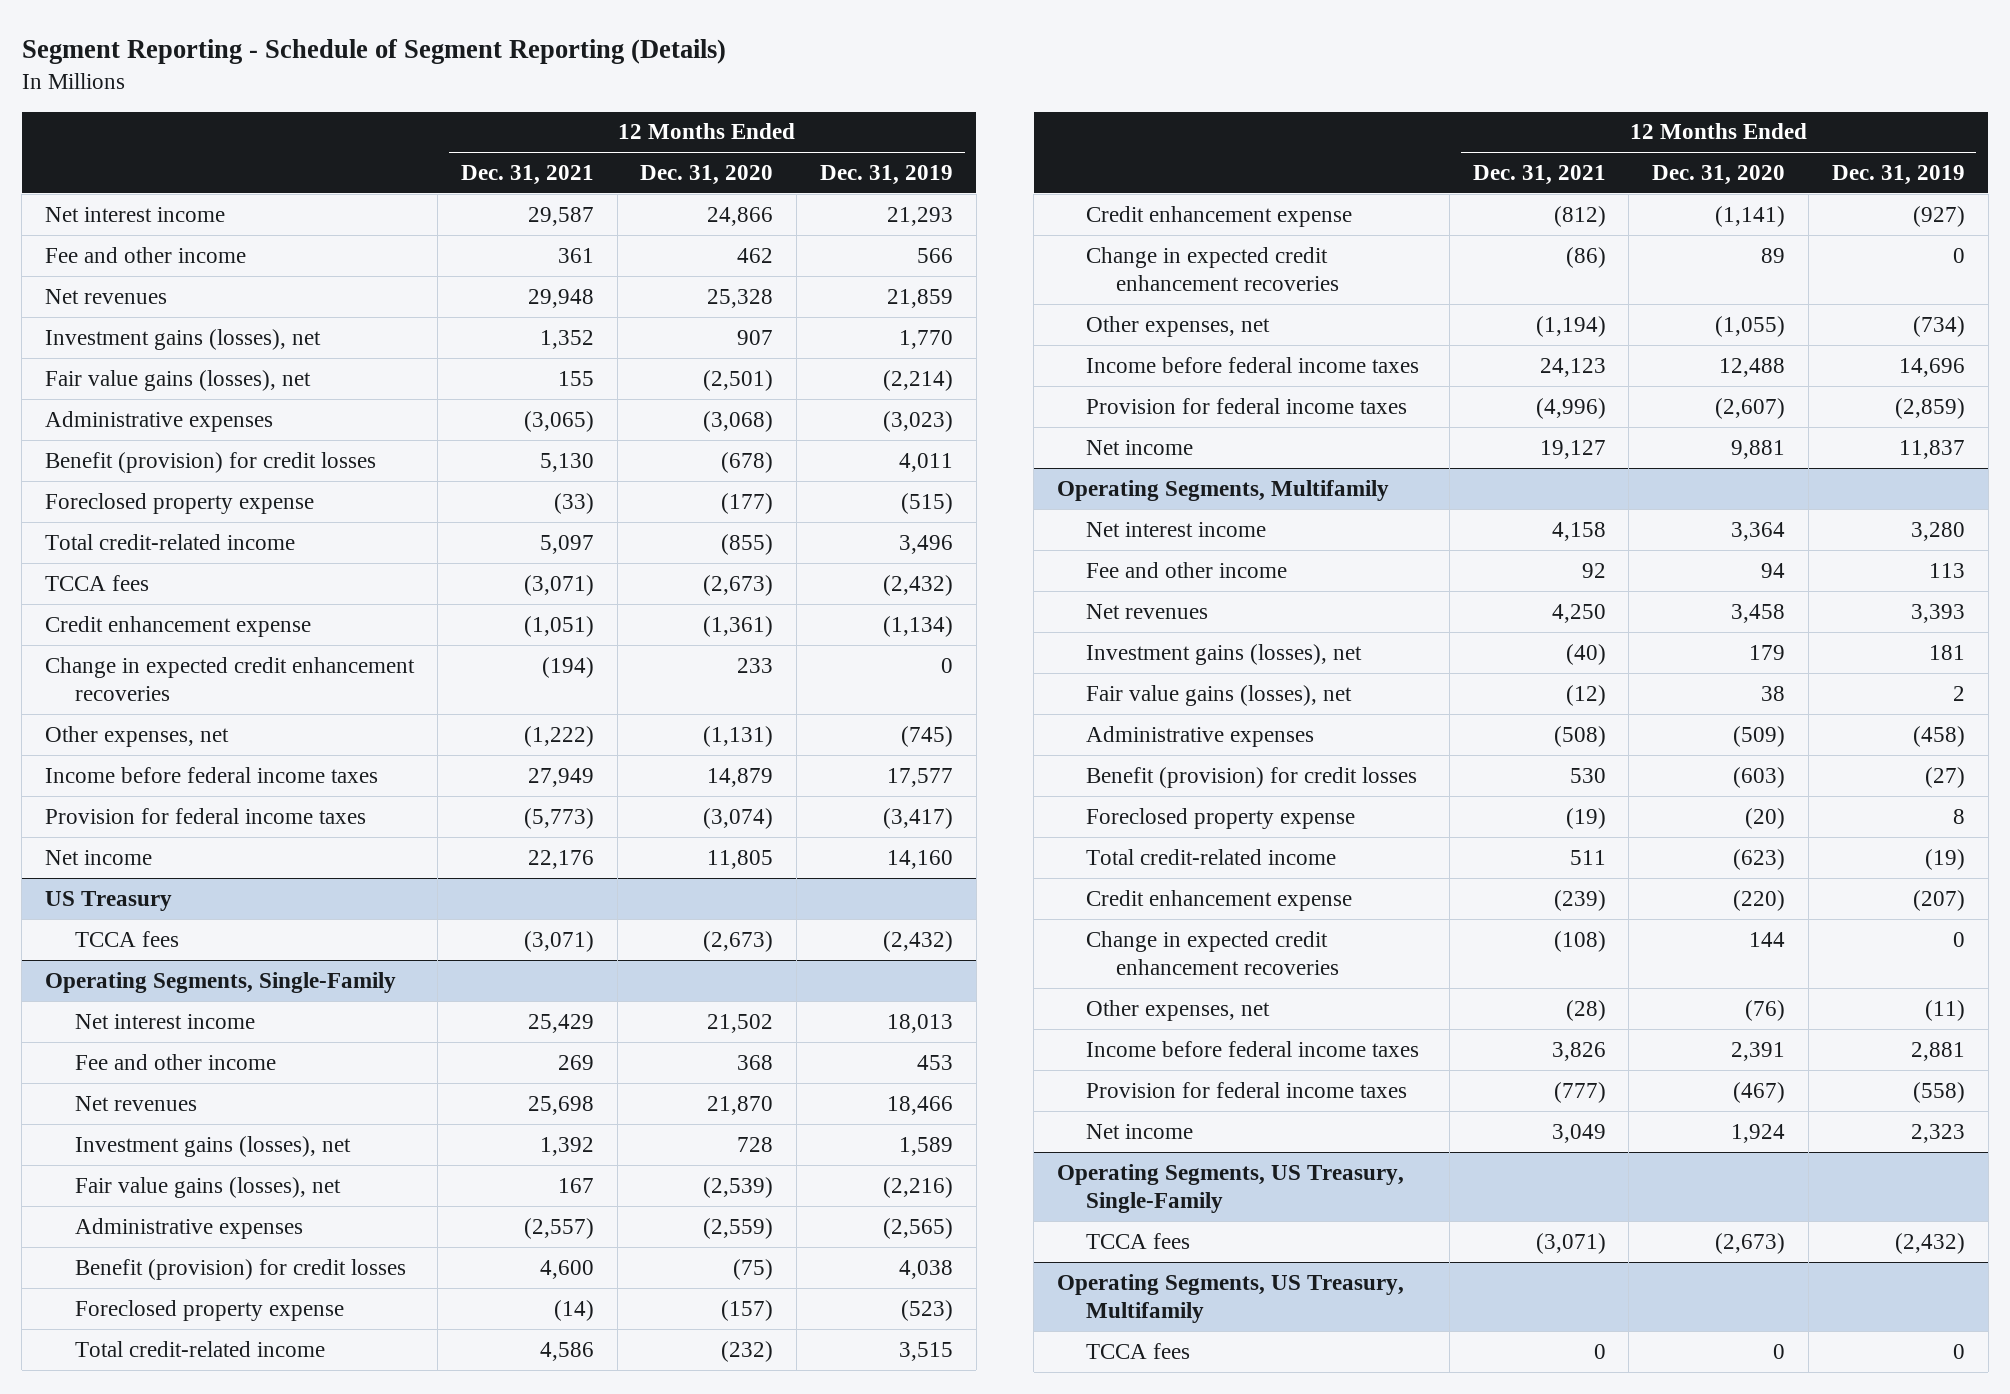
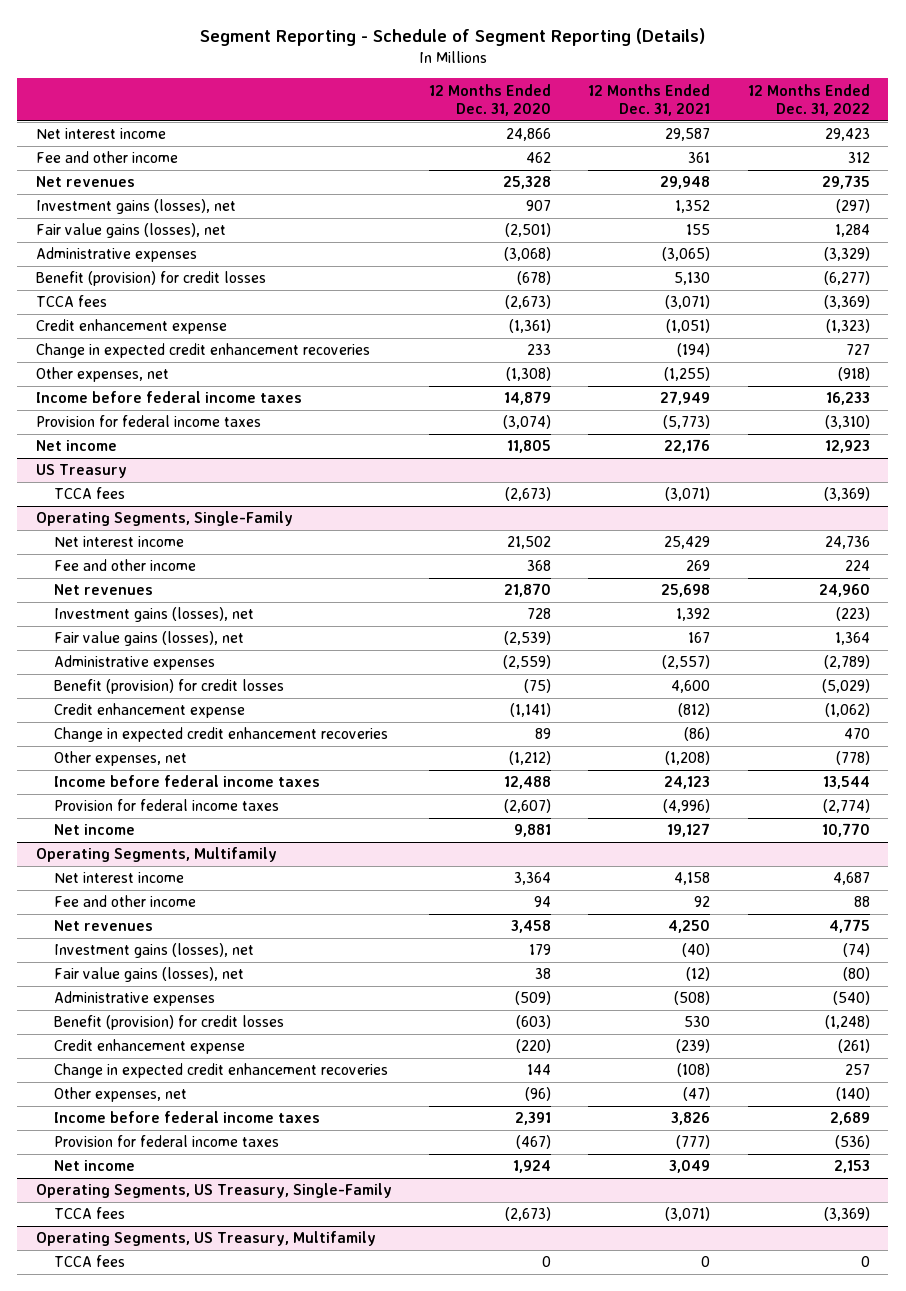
- | 12 Months Ended Dec. 31, 2021 | 12 Months Ended Dec. 31, 2020 | 12 Months Ended Dec. 31, 2019
+ | 12 Months Ended Dec. 31, 2020 | 12 Months Ended Dec. 31, 2021 | 12 Months Ended Dec. 31, 2022
- Foreclosed property expense | (33) | (177) | (515)
- Total credit-related income | 5,097 | (855) | 3,496
- Other expenses, net | (1,222) | (1,131) | (745)
+ Other expenses, net | (1,308) | (1,255) | (918)
@ Operating Segments, Single-Family
- Foreclosed property expense | (14) | (157) | (523)
- Total credit-related income | 4,586 | (232) | 3,515
- Other expenses, net | (1,194) | (1,055) | (734)
+ Other expenses, net | (1,212) | (1,208) | (778)
@ Operating Segments, Multifamily
- Foreclosed property expense | (19) | (20) | 8
- Total credit-related income | 511 | (623) | (19)
- Other expenses, net | (28) | (76) | (11)
+ Other expenses, net | (96) | (47) | (140)

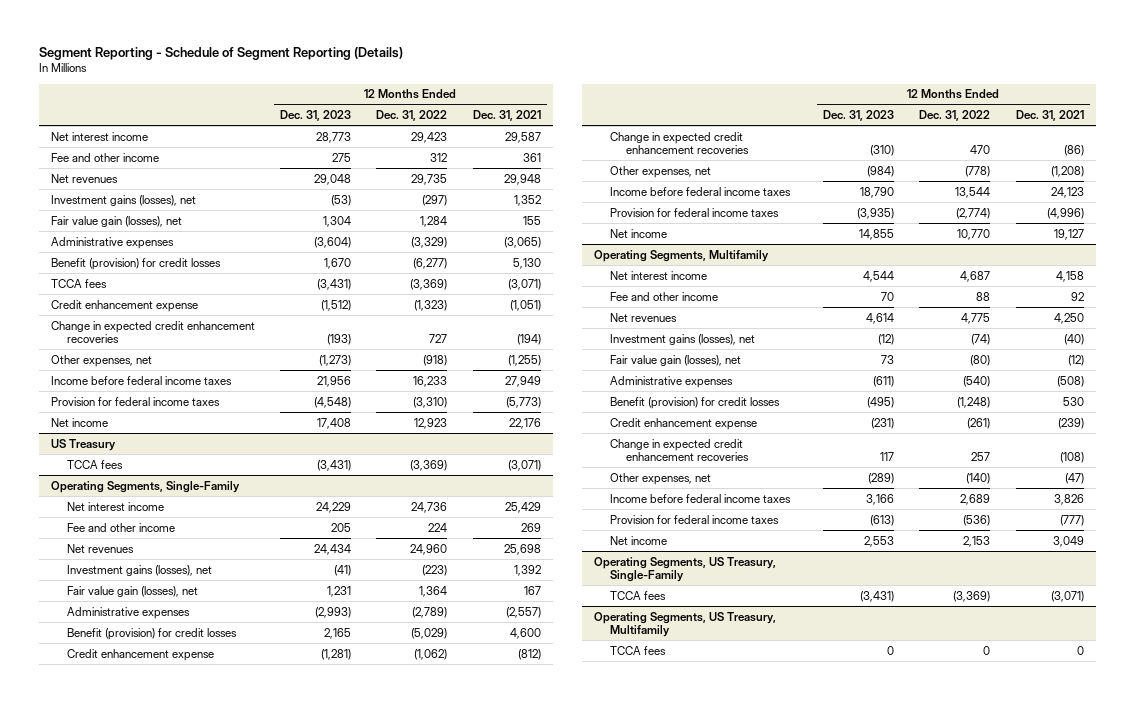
- | 12 Months Ended Dec. 31, 2020 | 12 Months Ended Dec. 31, 2021 | 12 Months Ended Dec. 31, 2022
+ | 12 Months Ended Dec. 31, 2023 | 12 Months Ended Dec. 31, 2022 | 12 Months Ended Dec. 31, 2021
- Fair value gains (losses), net | (2,501) | 155 | 1,284
+ Fair value gain (losses), net | 1,304 | 1,284 | 155
@ Operating Segments, Single-Family
- Fair value gains (losses), net | (2,539) | 167 | 1,364
+ Fair value gain (losses), net | 1,231 | 1,364 | 167
@ Operating Segments, Multifamily
- Fair value gains (losses), net | 38 | (12) | (80)
+ Fair value gain (losses), net | 73 | (80) | (12)

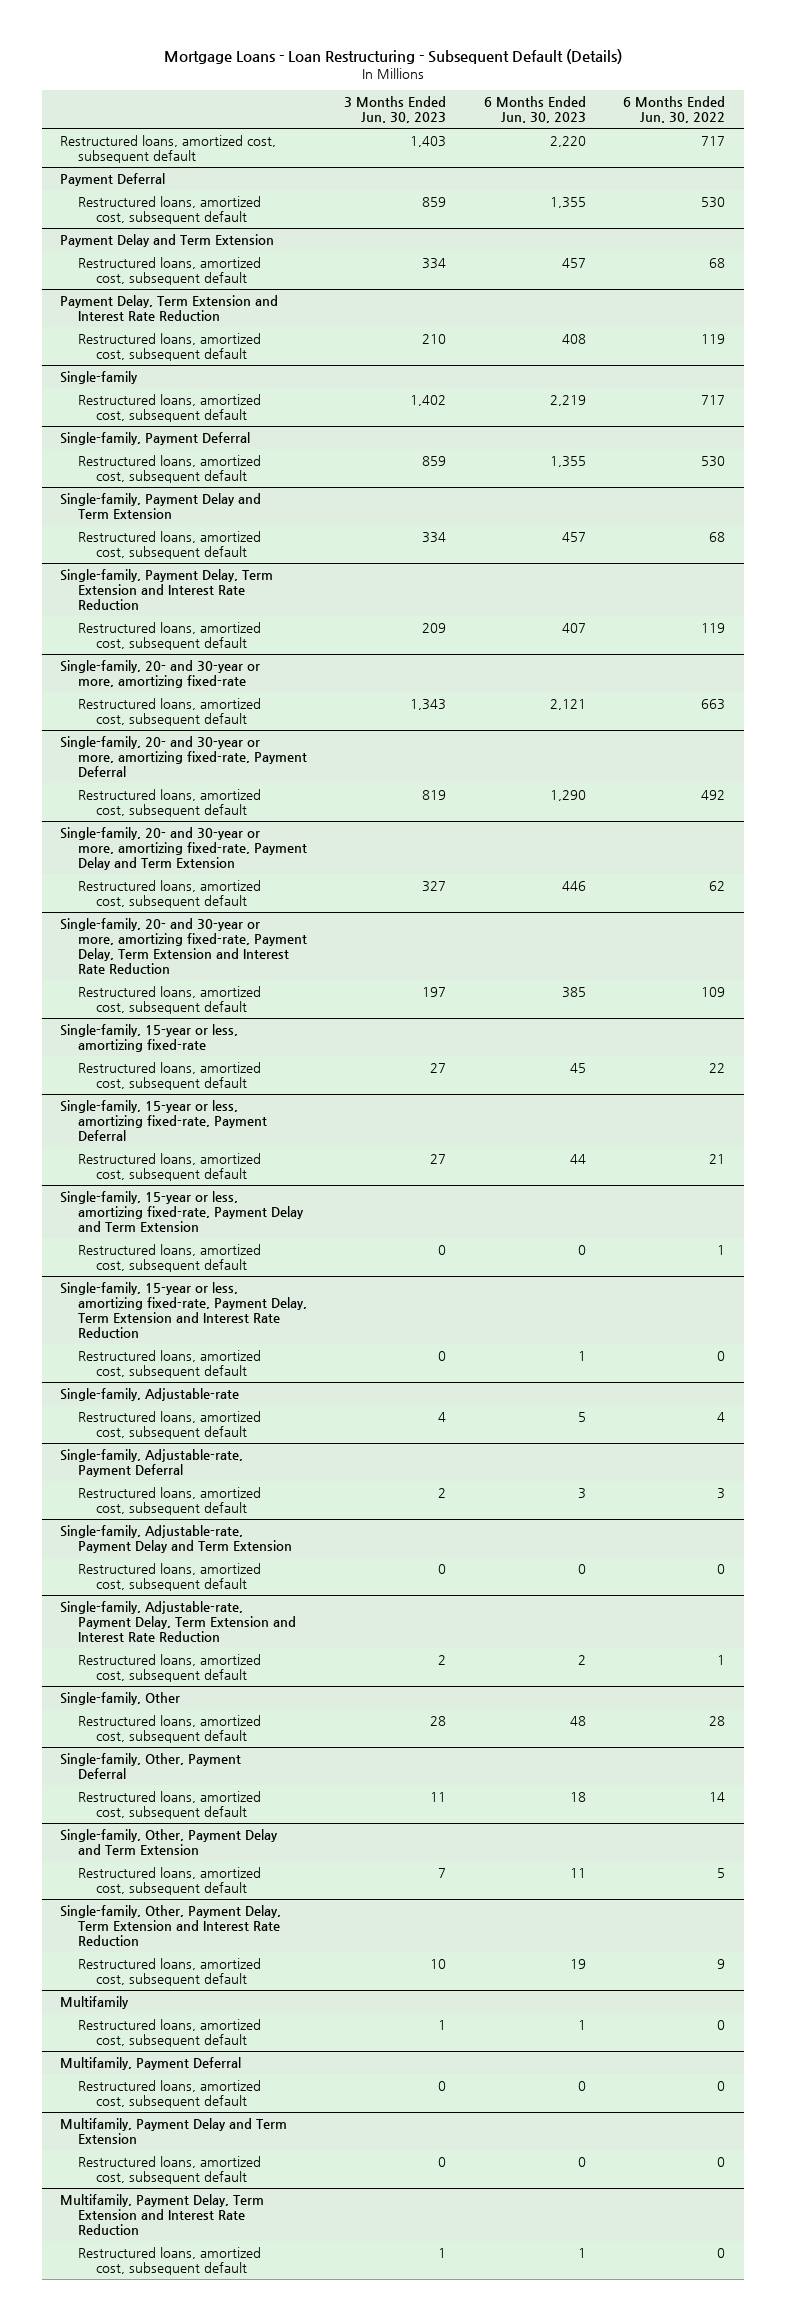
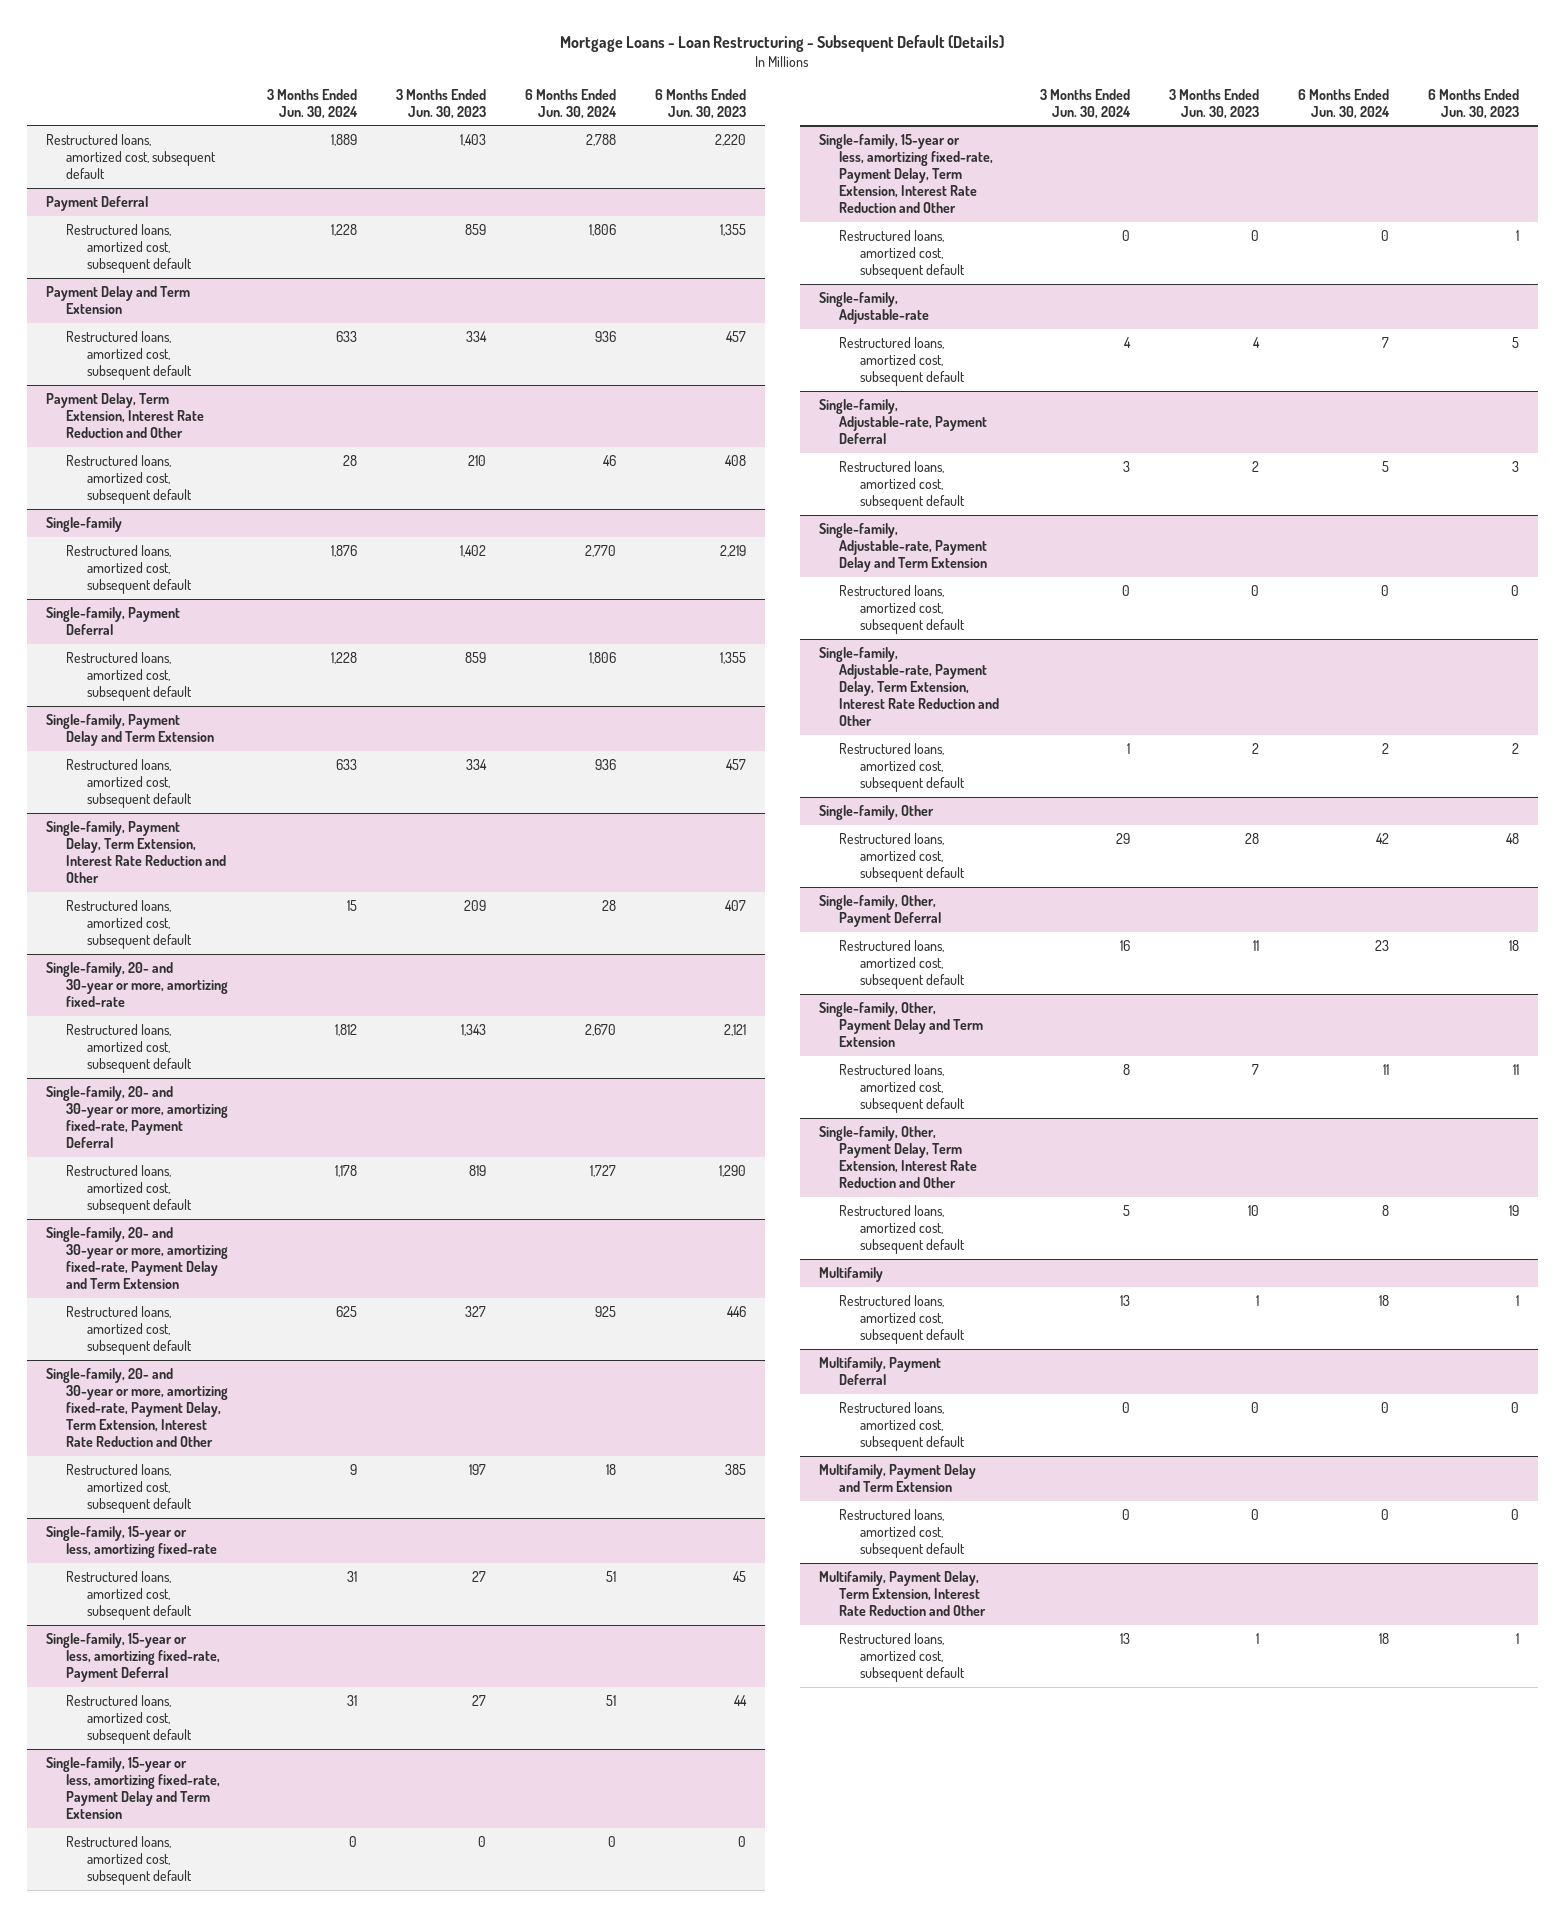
- | 3 Months Ended Jun. 30, 2023 | 6 Months Ended Jun. 30, 2023 | 6 Months Ended Jun. 30, 2022
+ | 3 Months Ended Jun. 30, 2024 | 3 Months Ended Jun. 30, 2023 | 6 Months Ended Jun. 30, 2024 | 6 Months Ended Jun. 30, 2023
- Payment Delay, Term Extension and Interest Rate Reduction
+ Payment Delay, Term Extension, Interest Rate Reduction and Other
- Single-family, Payment Delay, Term Extension and Interest Rate Reduction
+ Single-family, Payment Delay, Term Extension, Interest Rate Reduction and Other
- Single-family, 20- and 30-year or more, amortizing fixed-rate, Payment Delay, Term Extension and Interest Rate Reduction
+ Single-family, 20- and 30-year or more, amortizing fixed-rate, Payment Delay, Term Extension, Interest Rate Reduction and Other
- Single-family, 15-year or less, amortizing fixed-rate, Payment Delay, Term Extension and Interest Rate Reduction
+ Single-family, 15-year or less, amortizing fixed-rate, Payment Delay, Term Extension, Interest Rate Reduction and Other
- Single-family, Adjustable-rate, Payment Delay, Term Extension and Interest Rate Reduction
+ Single-family, Adjustable-rate, Payment Delay, Term Extension, Interest Rate Reduction and Other
- Single-family, Other, Payment Delay, Term Extension and Interest Rate Reduction
+ Single-family, Other, Payment Delay, Term Extension, Interest Rate Reduction and Other
- Multifamily, Payment Delay, Term Extension and Interest Rate Reduction
+ Multifamily, Payment Delay, Term Extension, Interest Rate Reduction and Other

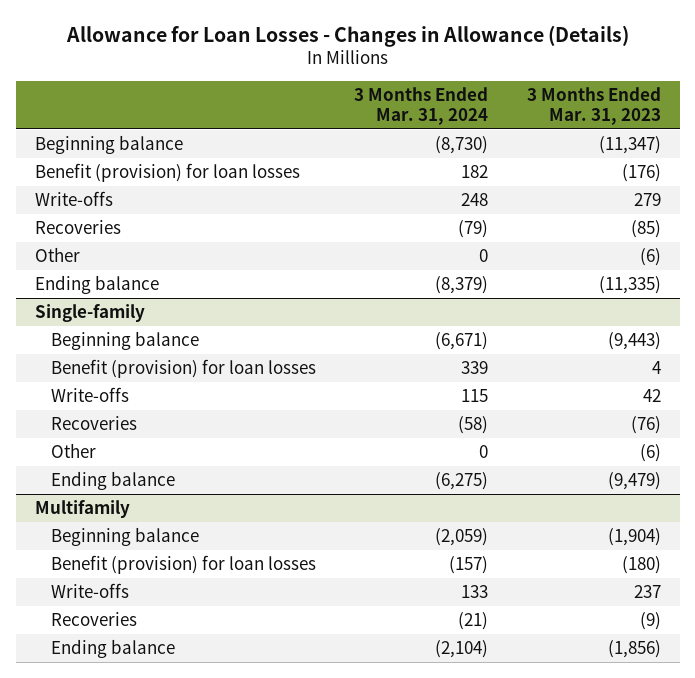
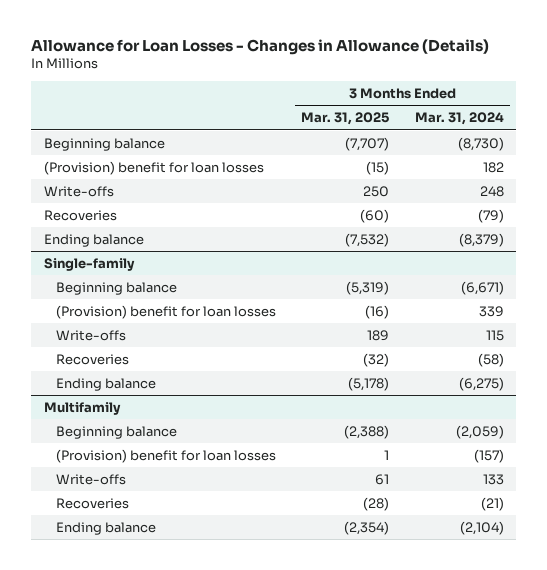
- | 3 Months Ended Mar. 31, 2024 | 3 Months Ended Mar. 31, 2023
+ | 3 Months Ended Mar. 31, 2025 | 3 Months Ended Mar. 31, 2024
- Benefit (provision) for loan losses | 182 | (176)
+ (Provision) benefit for loan losses | (15) | 182
- Other | 0 | (6)
@ Single-family
- Benefit (provision) for loan losses | 339 | 4
+ (Provision) benefit for loan losses | (16) | 339
- Other | 0 | (6)
@ Multifamily
- Benefit (provision) for loan losses | (157) | (180)
+ (Provision) benefit for loan losses | 1 | (157)

